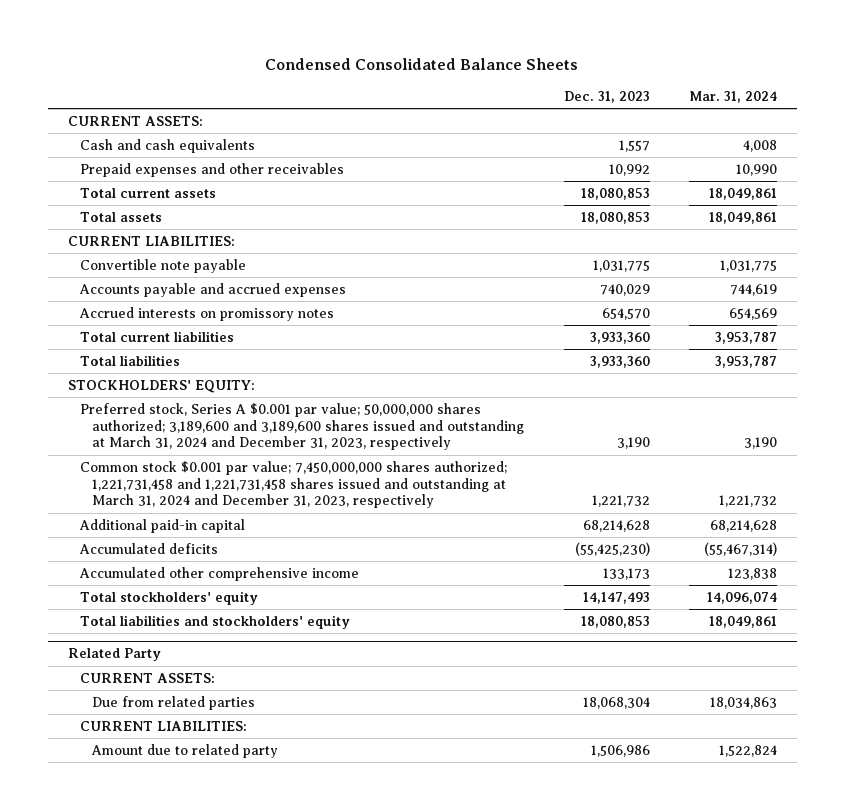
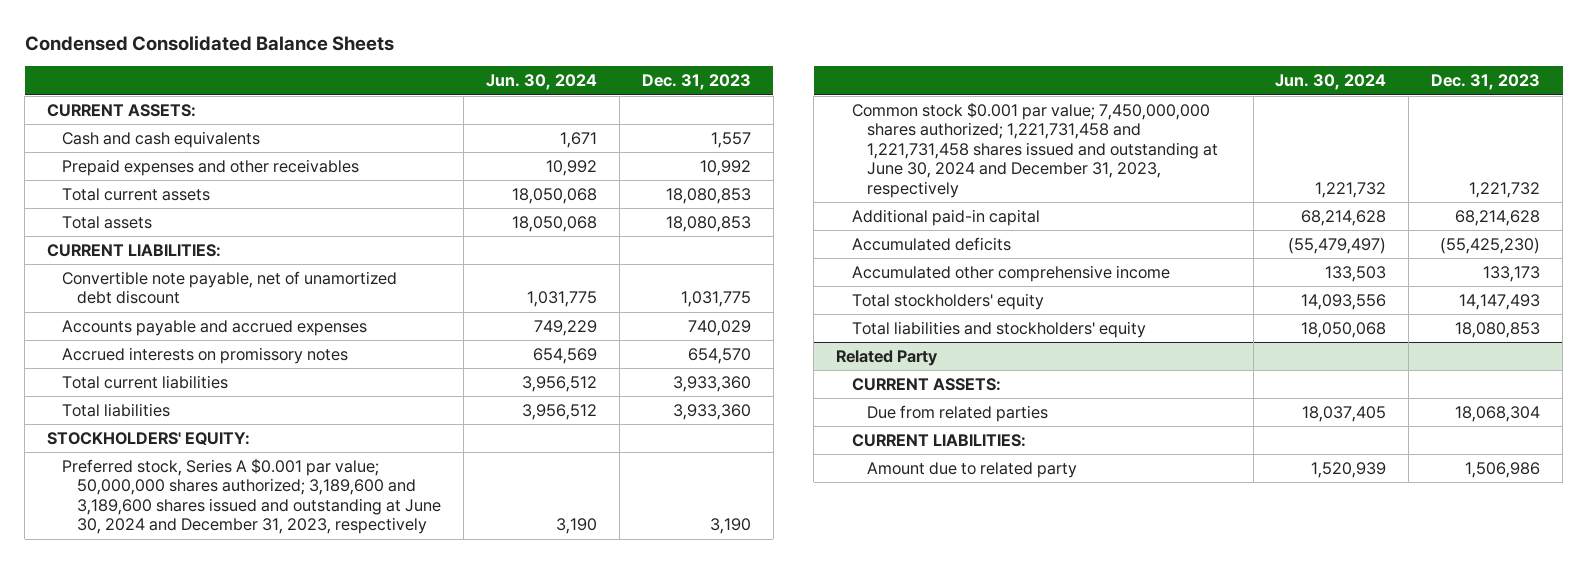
- | Dec. 31, 2023 | Mar. 31, 2024
+ | Jun. 30, 2024 | Dec. 31, 2023
- Convertible note payable | 1,031,775 | 1,031,775
+ Convertible note payable, net of unamortized debt discount | 1,031,775 | 1,031,775
- Preferred stock, Series A $0.001 par value; 50,000,000 shares authorized; 3,189,600 and 3,189,600 shares issued and outstanding at March 31, 2024 and December 31, 2023, respectively | 3,190 | 3,190
- Common stock $0.001 par value; 7,450,000,000 shares authorized; 1,221,731,458 and 1,221,731,458 shares issued and outstanding at March 31, 2024 and December 31, 2023, respectively | 1,221,732 | 1,221,732
+ Preferred stock, Series A $0.001 par value; 50,000,000 shares authorized; 3,189,600 and 3,189,600 shares issued and outstanding at June 30, 2024 and December 31, 2023, respectively | 3,190 | 3,190
+ Common stock $0.001 par value; 7,450,000,000 shares authorized; 1,221,731,458 and 1,221,731,458 shares issued and outstanding at June 30, 2024 and December 31, 2023, respectively | 1,221,732 | 1,221,732

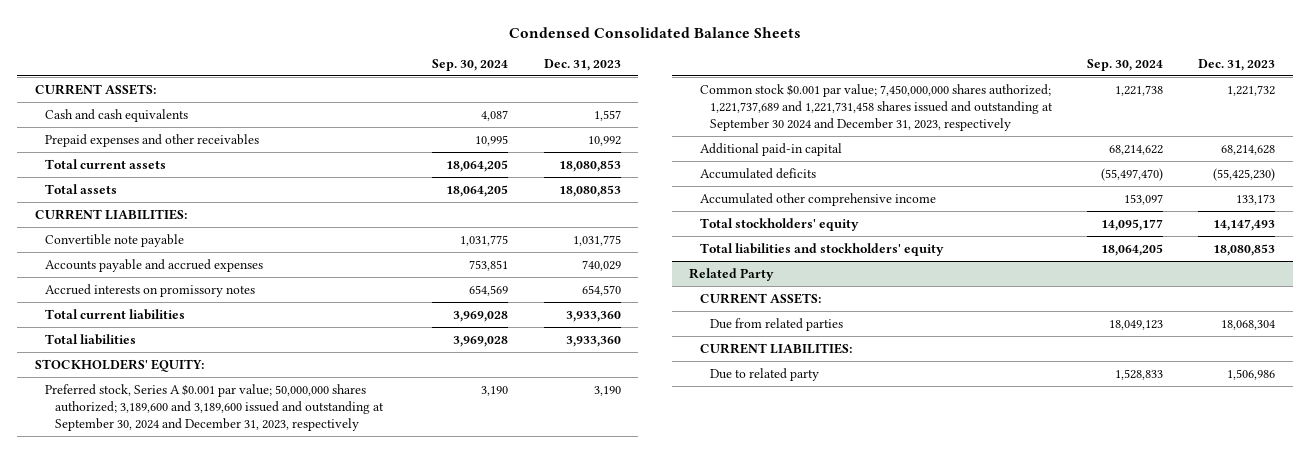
- | Jun. 30, 2024 | Dec. 31, 2023
+ | Sep. 30, 2024 | Dec. 31, 2023
- Convertible note payable, net of unamortized debt discount | 1,031,775 | 1,031,775
+ Convertible note payable | 1,031,775 | 1,031,775
- Preferred stock, Series A $0.001 par value; 50,000,000 shares authorized; 3,189,600 and 3,189,600 shares issued and outstanding at June 30, 2024 and December 31, 2023, respectively | 3,190 | 3,190
- Common stock $0.001 par value; 7,450,000,000 shares authorized; 1,221,731,458 and 1,221,731,458 shares issued and outstanding at June 30, 2024 and December 31, 2023, respectively | 1,221,732 | 1,221,732
+ Preferred stock, Series A $0.001 par value; 50,000,000 shares authorized; 3,189,600 and 3,189,600 issued and outstanding at September 30, 2024 and December 31, 2023, respectively | 3,190 | 3,190
+ Common stock $0.001 par value; 7,450,000,000 shares authorized; 1,221,737,689 and 1,221,731,458 shares issued and outstanding at September 30 2024 and December 31, 2023, respectively | 1,221,738 | 1,221,732
@ Related Party
- Amount due to related party | 1,520,939 | 1,506,986
+ Due to related party | 1,528,833 | 1,506,986

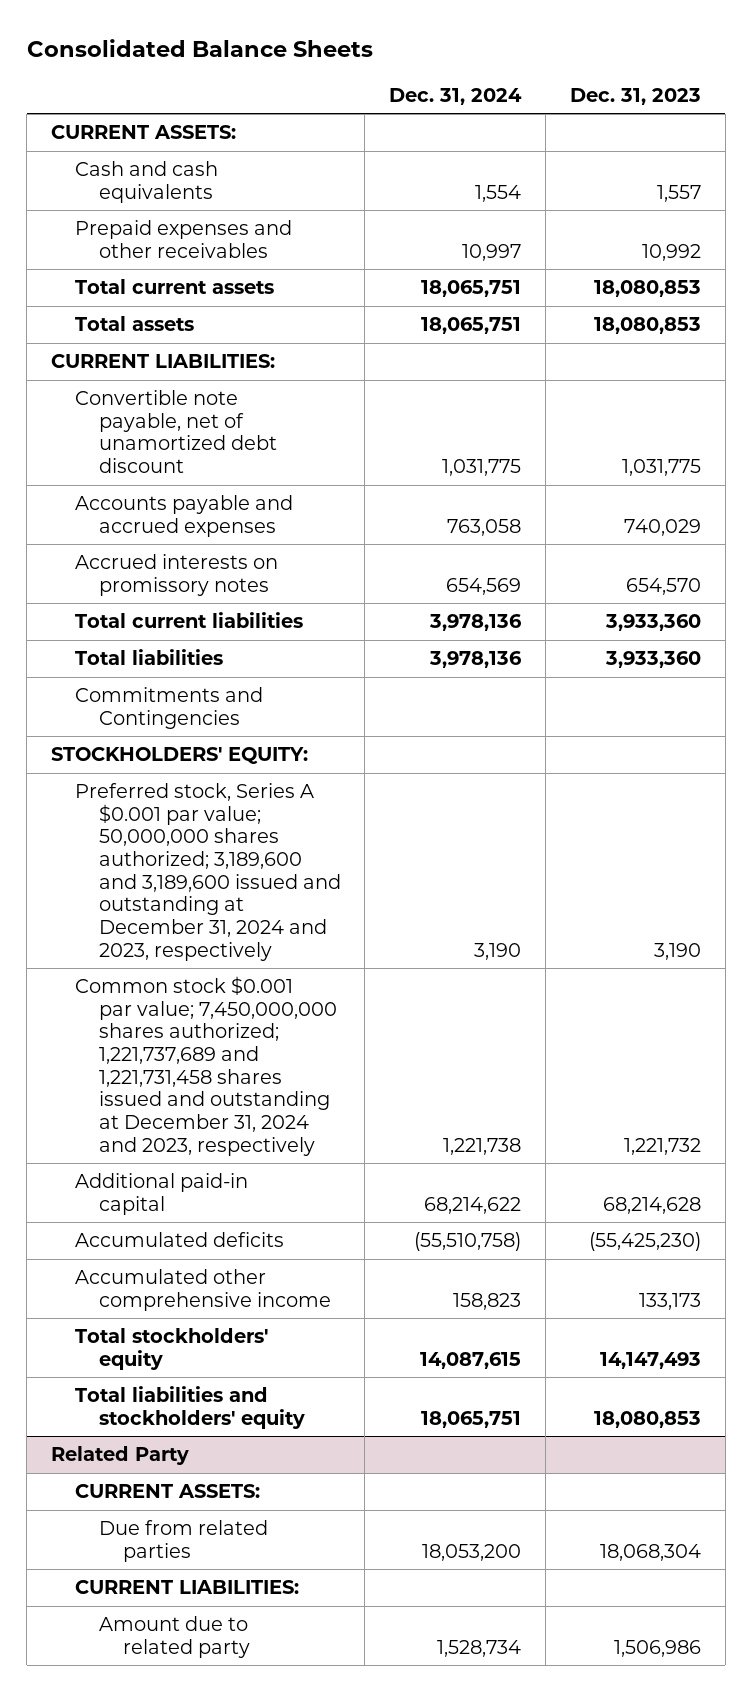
- Condensed Consolidated Balance Sheets
+ Consolidated Balance Sheets
- | Sep. 30, 2024 | Dec. 31, 2023
+ | Dec. 31, 2024 | Dec. 31, 2023
- Convertible note payable | 1,031,775 | 1,031,775
+ Convertible note payable, net of unamortized debt discount | 1,031,775 | 1,031,775
+ Commitments and Contingencies
- Preferred stock, Series A $0.001 par value; 50,000,000 shares authorized; 3,189,600 and 3,189,600 issued and outstanding at September 30, 2024 and December 31, 2023, respectively | 3,190 | 3,190
- Common stock $0.001 par value; 7,450,000,000 shares authorized; 1,221,737,689 and 1,221,731,458 shares issued and outstanding at September 30 2024 and December 31, 2023, respectively | 1,221,738 | 1,221,732
+ Preferred stock, Series A $0.001 par value; 50,000,000 shares authorized; 3,189,600 and 3,189,600 issued and outstanding at December 31, 2024 and 2023, respectively | 3,190 | 3,190
+ Common stock $0.001 par value; 7,450,000,000 shares authorized; 1,221,737,689 and 1,221,731,458 shares issued and outstanding at December 31, 2024 and 2023, respectively | 1,221,738 | 1,221,732
@ Related Party
- Due to related party | 1,528,833 | 1,506,986
+ Amount due to related party | 1,528,734 | 1,506,986

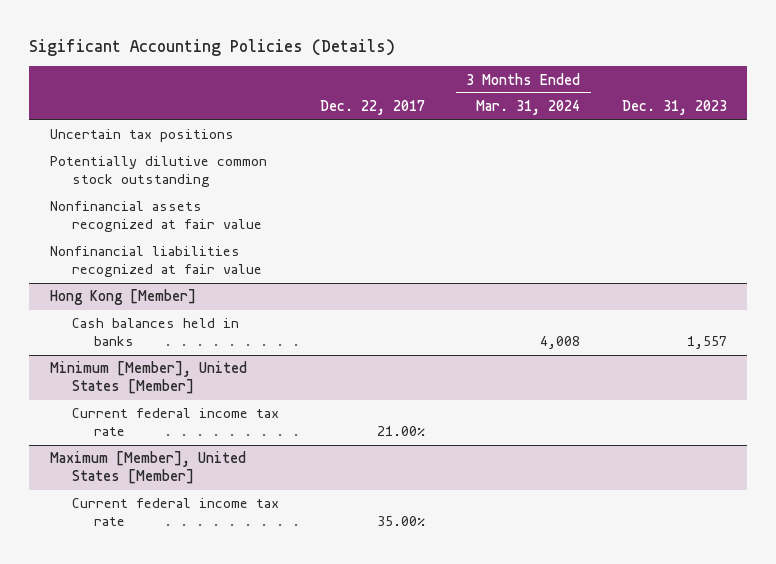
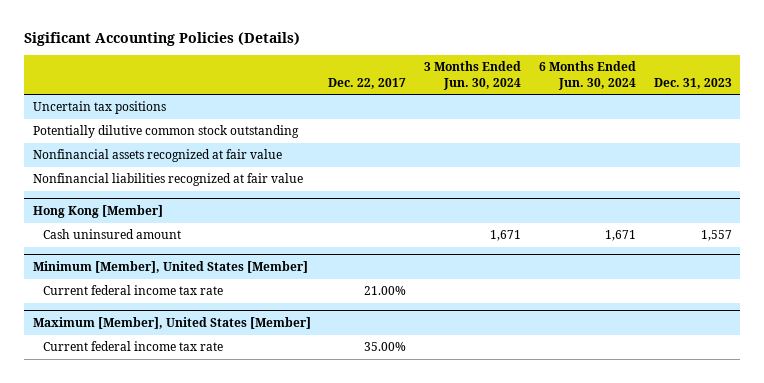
- | Dec. 22, 2017 | 3 Months Ended Mar. 31, 2024 | Dec. 31, 2023
+ | Dec. 22, 2017 | 3 Months Ended Jun. 30, 2024 | 6 Months Ended Jun. 30, 2024 | Dec. 31, 2023
@ Hong Kong [Member]
- Cash balances held in banks | | 4,008 | 1,557
+ Cash uninsured amount | | 1,671 | 1,671 | 1,557

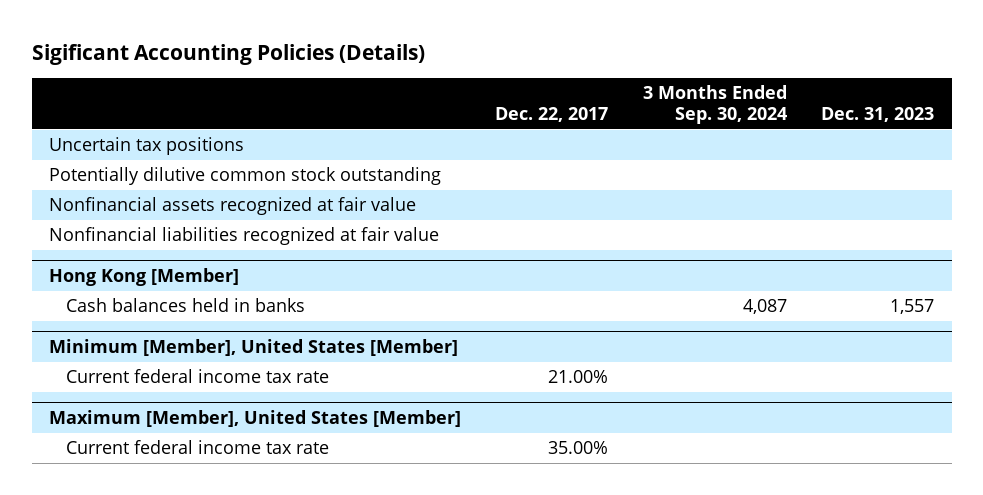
- | Dec. 22, 2017 | 3 Months Ended Jun. 30, 2024 | 6 Months Ended Jun. 30, 2024 | Dec. 31, 2023
+ | Dec. 22, 2017 | 3 Months Ended Sep. 30, 2024 | Dec. 31, 2023
@ Hong Kong [Member]
- Cash uninsured amount | | 1,671 | 1,671 | 1,557
+ Cash balances held in banks | | 4,087 | 1,557

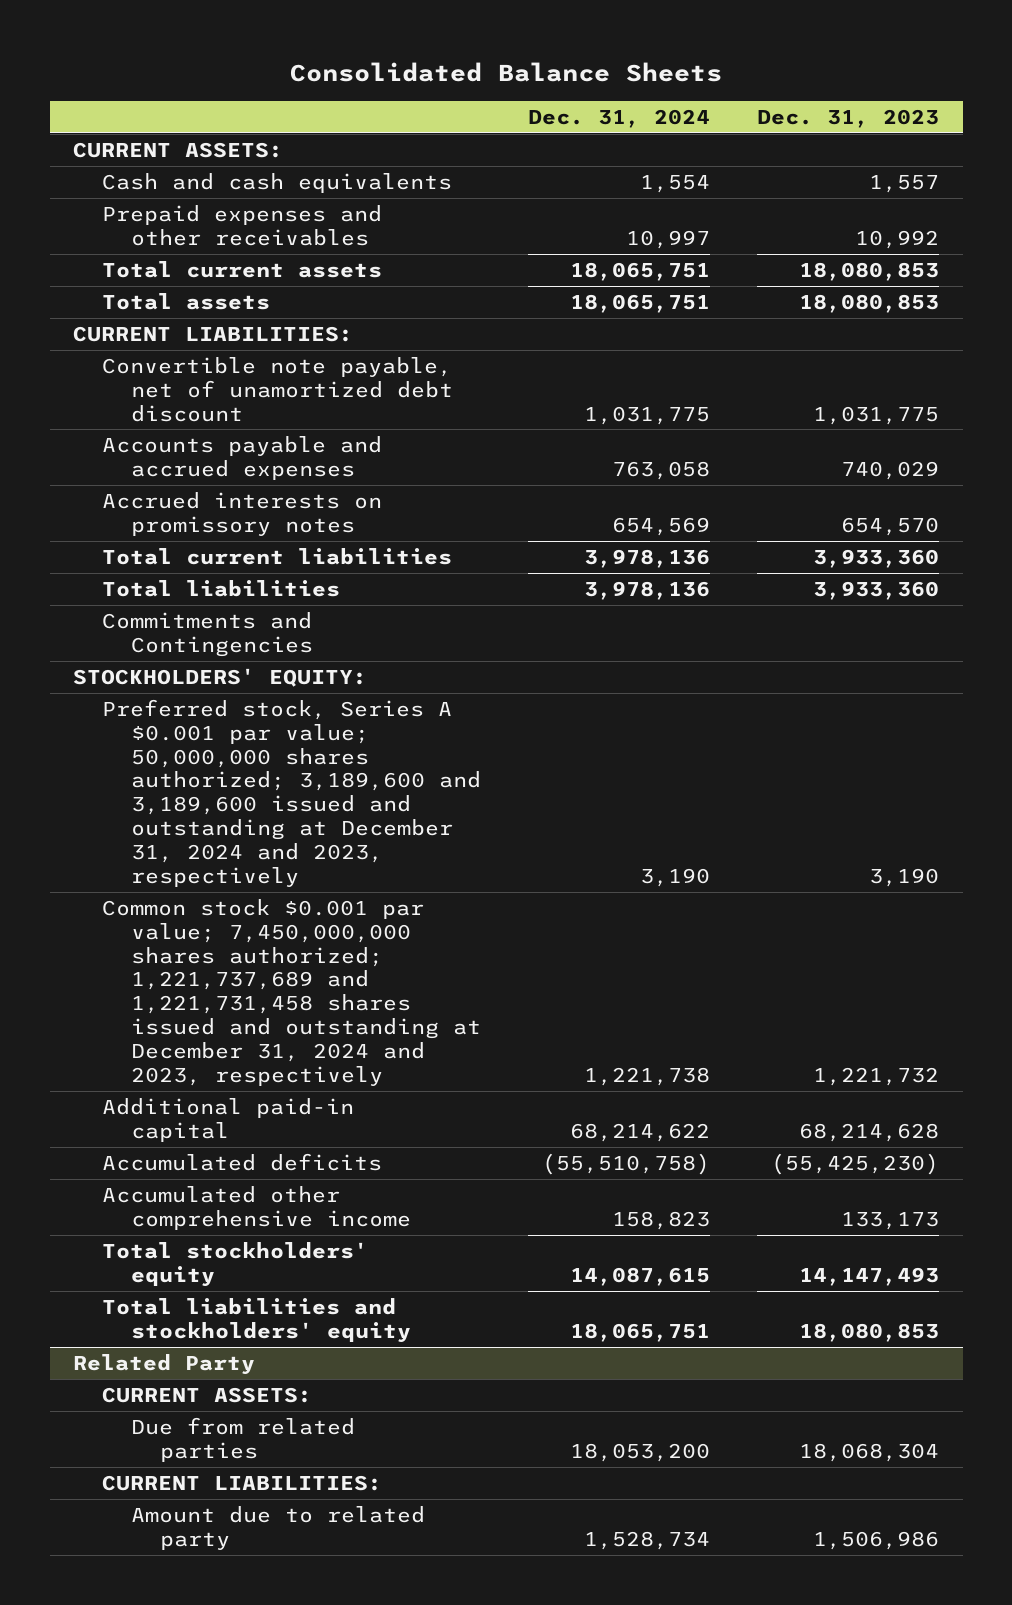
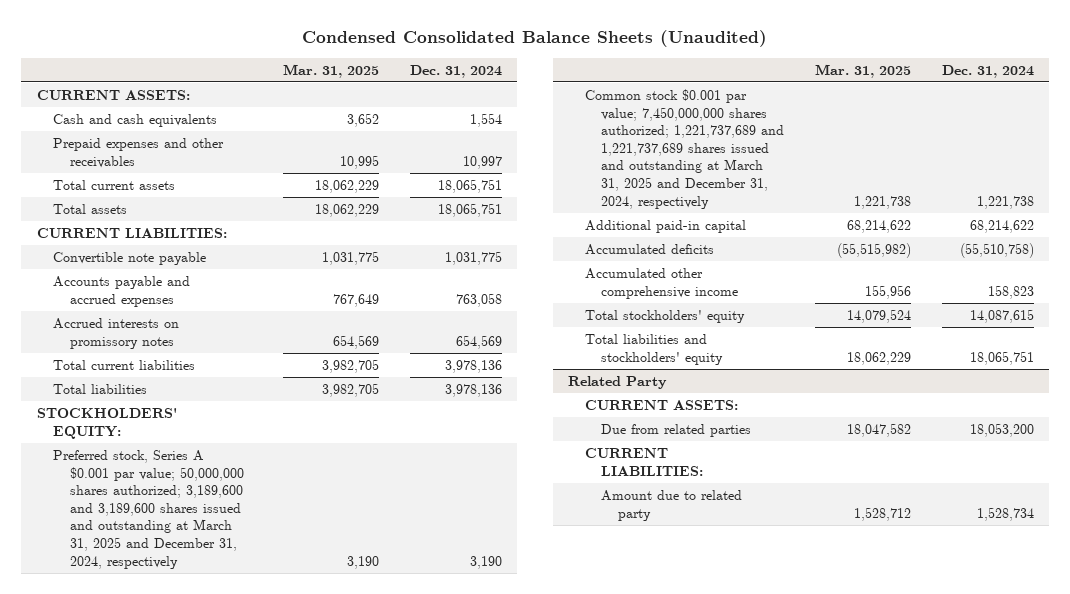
- Consolidated Balance Sheets
+ Condensed Consolidated Balance Sheets (Unaudited)
- | Dec. 31, 2024 | Dec. 31, 2023
+ | Mar. 31, 2025 | Dec. 31, 2024
- Convertible note payable, net of unamortized debt discount | 1,031,775 | 1,031,775
+ Convertible note payable | 1,031,775 | 1,031,775
- Commitments and Contingencies
- Preferred stock, Series A $0.001 par value; 50,000,000 shares authorized; 3,189,600 and 3,189,600 issued and outstanding at December 31, 2024 and 2023, respectively | 3,190 | 3,190
- Common stock $0.001 par value; 7,450,000,000 shares authorized; 1,221,737,689 and 1,221,731,458 shares issued and outstanding at December 31, 2024 and 2023, respectively | 1,221,738 | 1,221,732
+ Preferred stock, Series A $0.001 par value; 50,000,000 shares authorized; 3,189,600 and 3,189,600 shares issued and outstanding at March 31, 2025 and December 31, 2024, respectively | 3,190 | 3,190
+ Common stock $0.001 par value; 7,450,000,000 shares authorized; 1,221,737,689 and 1,221,737,689 shares issued and outstanding at March 31, 2025 and December 31, 2024, respectively | 1,221,738 | 1,221,738

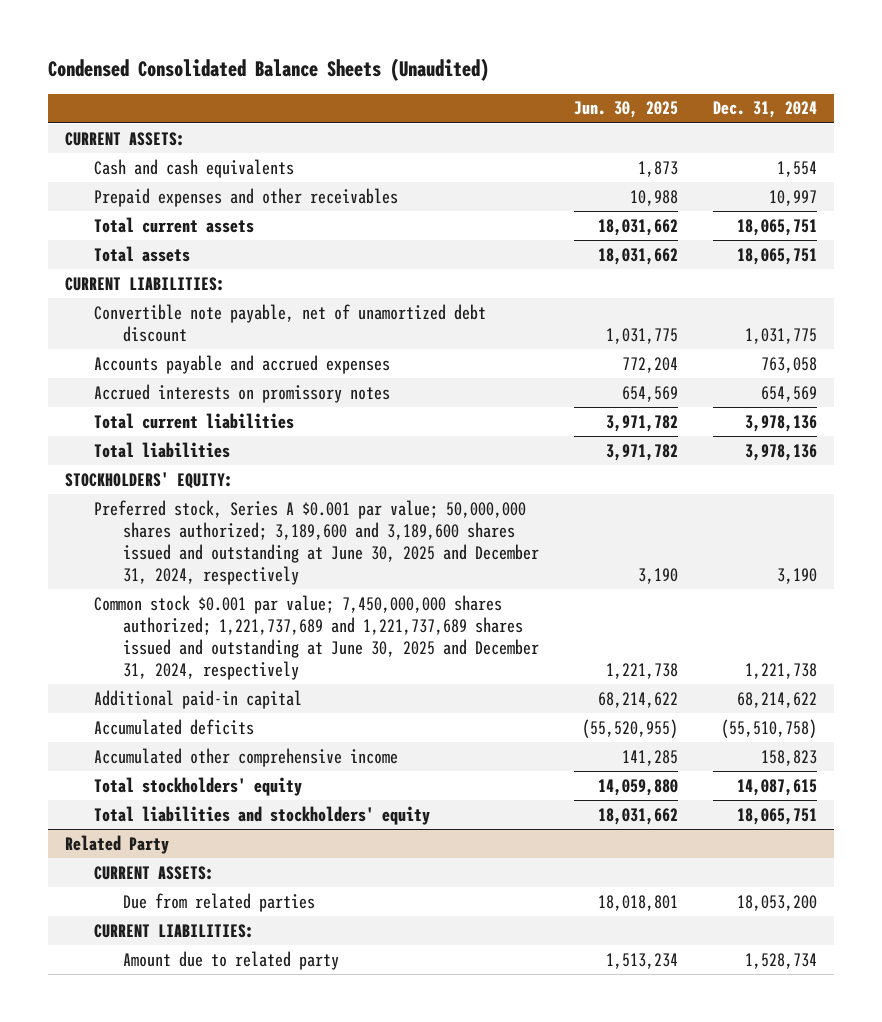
- | Mar. 31, 2025 | Dec. 31, 2024
+ | Jun. 30, 2025 | Dec. 31, 2024
- Convertible note payable | 1,031,775 | 1,031,775
+ Convertible note payable, net of unamortized debt discount | 1,031,775 | 1,031,775
- Preferred stock, Series A $0.001 par value; 50,000,000 shares authorized; 3,189,600 and 3,189,600 shares issued and outstanding at March 31, 2025 and December 31, 2024, respectively | 3,190 | 3,190
- Common stock $0.001 par value; 7,450,000,000 shares authorized; 1,221,737,689 and 1,221,737,689 shares issued and outstanding at March 31, 2025 and December 31, 2024, respectively | 1,221,738 | 1,221,738
+ Preferred stock, Series A $0.001 par value; 50,000,000 shares authorized; 3,189,600 and 3,189,600 shares issued and outstanding at June 30, 2025 and December 31, 2024, respectively | 3,190 | 3,190
+ Common stock $0.001 par value; 7,450,000,000 shares authorized; 1,221,737,689 and 1,221,737,689 shares issued and outstanding at June 30, 2025 and December 31, 2024, respectively | 1,221,738 | 1,221,738

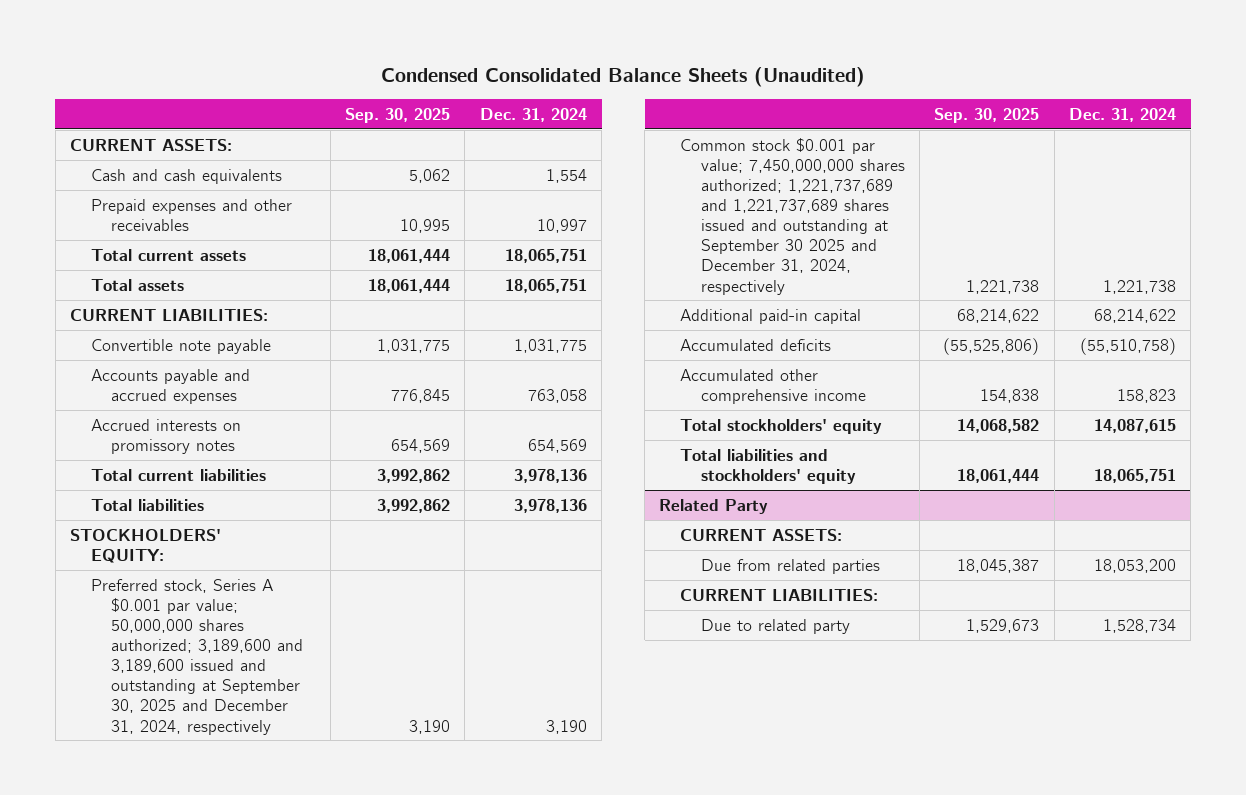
- | Jun. 30, 2025 | Dec. 31, 2024
+ | Sep. 30, 2025 | Dec. 31, 2024
- Convertible note payable, net of unamortized debt discount | 1,031,775 | 1,031,775
+ Convertible note payable | 1,031,775 | 1,031,775
- Preferred stock, Series A $0.001 par value; 50,000,000 shares authorized; 3,189,600 and 3,189,600 shares issued and outstanding at June 30, 2025 and December 31, 2024, respectively | 3,190 | 3,190
- Common stock $0.001 par value; 7,450,000,000 shares authorized; 1,221,737,689 and 1,221,737,689 shares issued and outstanding at June 30, 2025 and December 31, 2024, respectively | 1,221,738 | 1,221,738
+ Preferred stock, Series A $0.001 par value; 50,000,000 shares authorized; 3,189,600 and 3,189,600 issued and outstanding at September 30, 2025 and December 31, 2024, respectively | 3,190 | 3,190
+ Common stock $0.001 par value; 7,450,000,000 shares authorized; 1,221,737,689 and 1,221,737,689 shares issued and outstanding at September 30 2025 and December 31, 2024, respectively | 1,221,738 | 1,221,738
@ Related Party
- Amount due to related party | 1,513,234 | 1,528,734
+ Due to related party | 1,529,673 | 1,528,734

